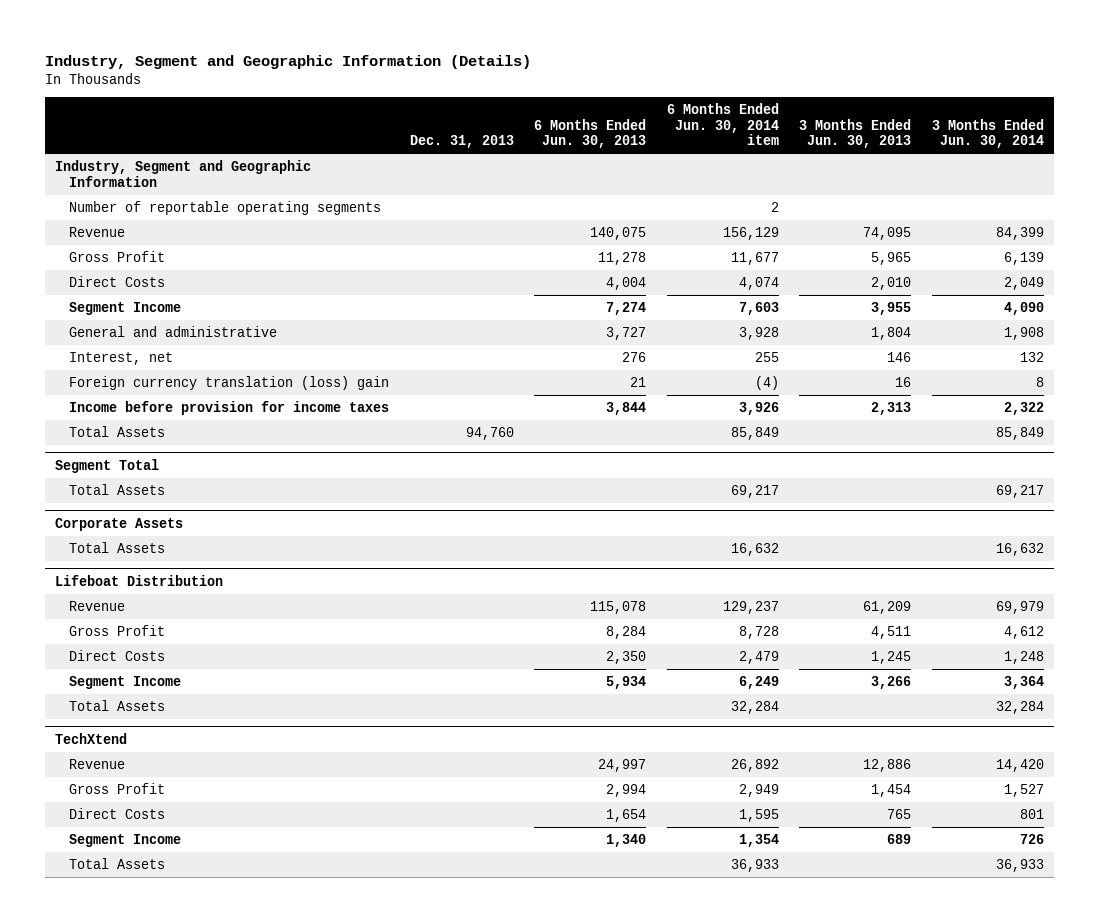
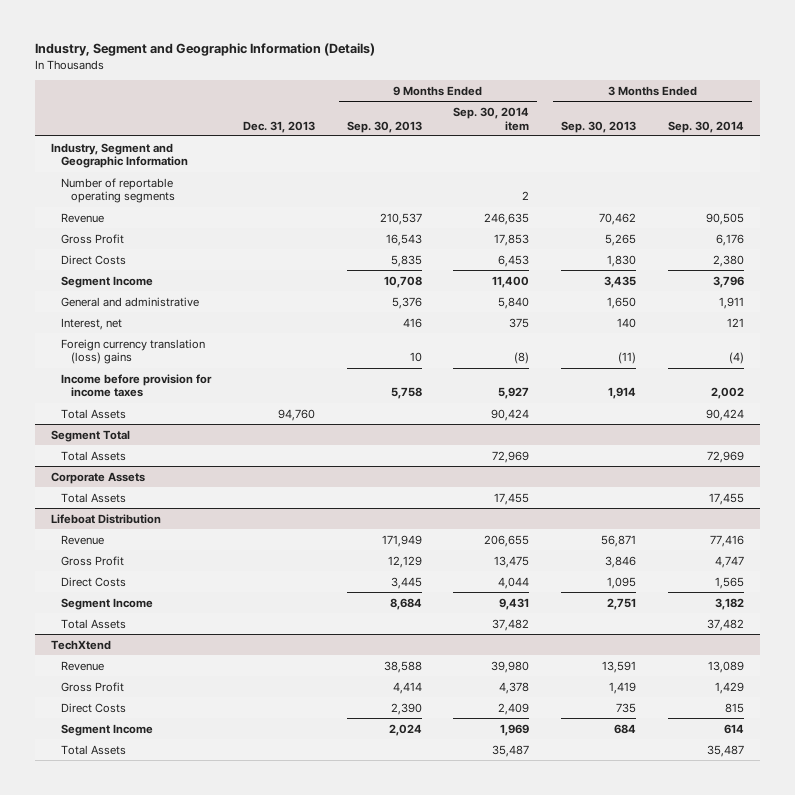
- | Dec. 31, 2013 | 6 Months Ended Jun. 30, 2013 | 6 Months Ended Jun. 30, 2014 item | 3 Months Ended Jun. 30, 2013 | 3 Months Ended Jun. 30, 2014
+ | Dec. 31, 2013 | 9 Months Ended Sep. 30, 2013 | 9 Months Ended Sep. 30, 2014 item | 3 Months Ended Sep. 30, 2013 | 3 Months Ended Sep. 30, 2014
- Foreign currency translation (loss) gain | | 21 | (4) | 16 | 8
+ Foreign currency translation (loss) gains | | 10 | (8) | (11) | (4)

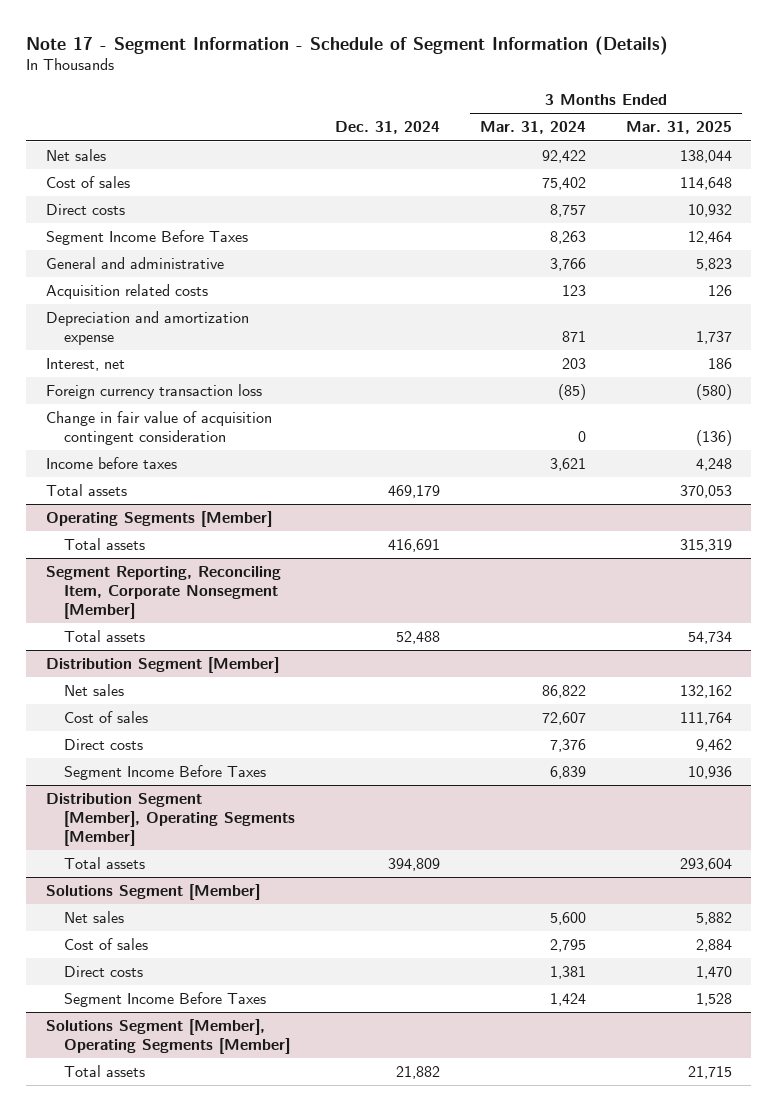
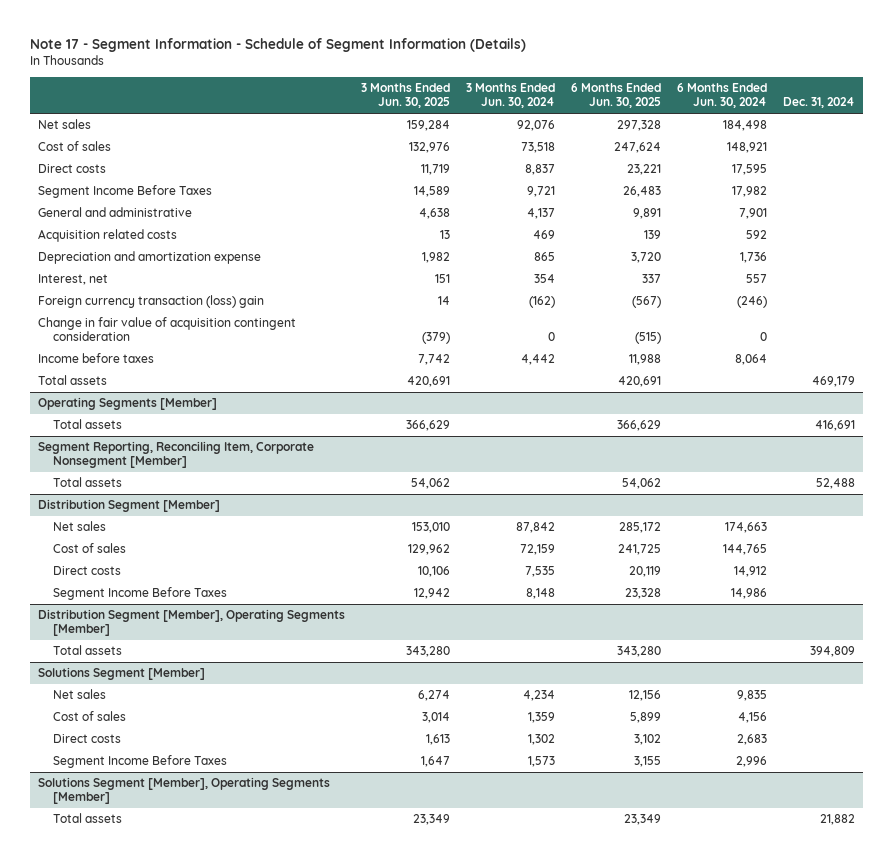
- | Dec. 31, 2024 | 3 Months Ended Mar. 31, 2024 | 3 Months Ended Mar. 31, 2025
+ | 3 Months Ended Jun. 30, 2025 | 3 Months Ended Jun. 30, 2024 | 6 Months Ended Jun. 30, 2025 | 6 Months Ended Jun. 30, 2024 | Dec. 31, 2024
- Foreign currency transaction loss | | (85) | (580)
+ Foreign currency transaction (loss) gain | 14 | (162) | (567) | (246) |

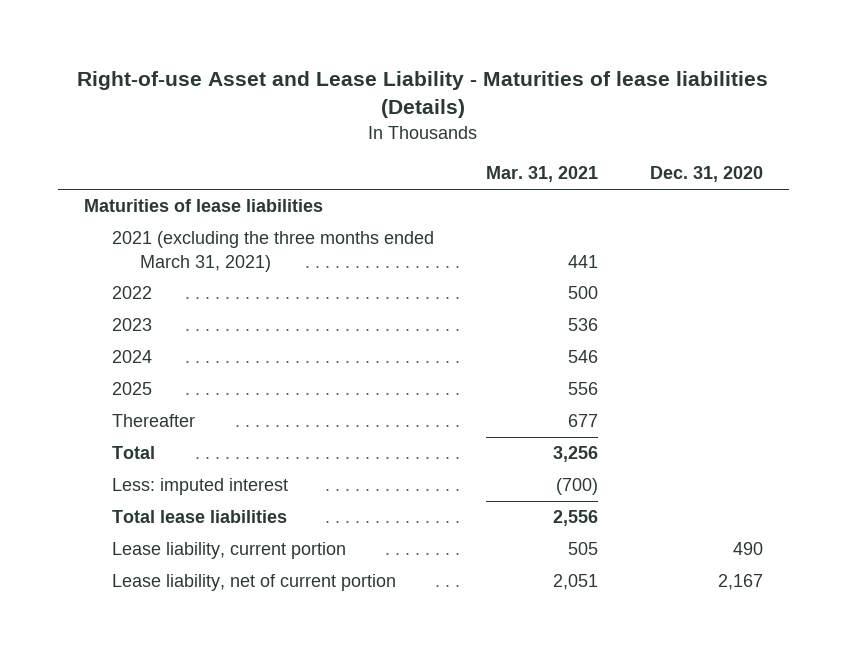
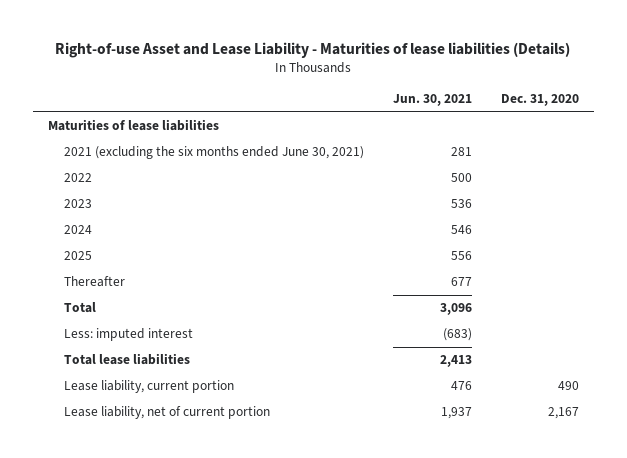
- | Mar. 31, 2021 | Dec. 31, 2020
+ | Jun. 30, 2021 | Dec. 31, 2020
- 2021 (excluding the three months ended March 31, 2021) | 441 |
+ 2021 (excluding the six months ended June 30, 2021) | 281 |

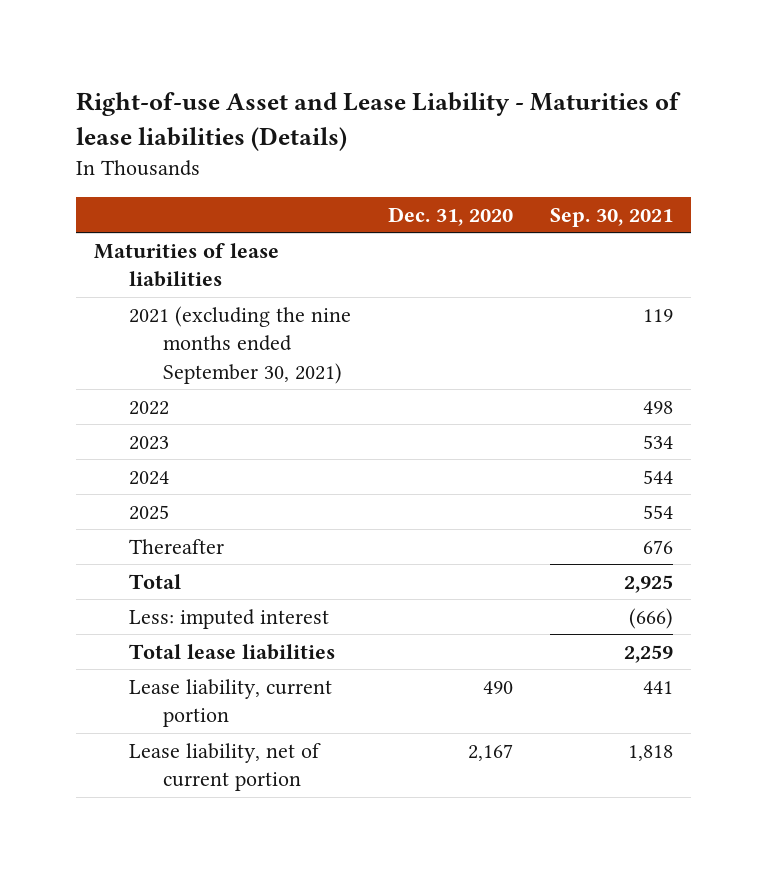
- | Jun. 30, 2021 | Dec. 31, 2020
+ | Dec. 31, 2020 | Sep. 30, 2021
- 2021 (excluding the six months ended June 30, 2021) | 281 |
+ 2021 (excluding the nine months ended September 30, 2021) | | 119

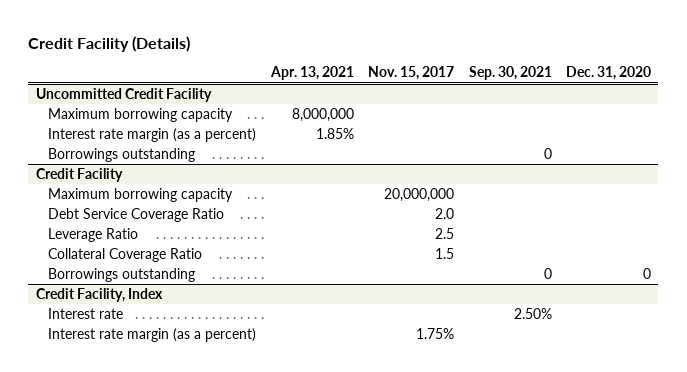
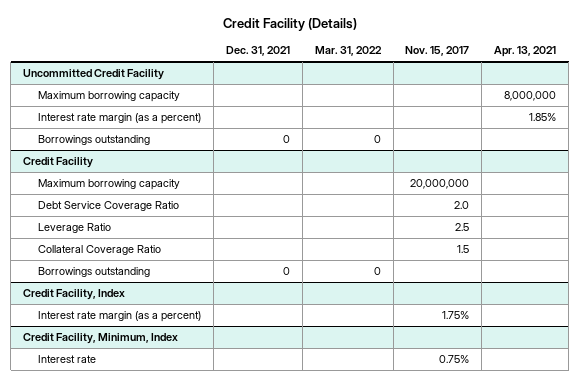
- | Apr. 13, 2021 | Nov. 15, 2017 | Sep. 30, 2021 | Dec. 31, 2020
+ | Dec. 31, 2021 | Mar. 31, 2022 | Nov. 15, 2017 | Apr. 13, 2021
@ Credit Facility, Index
- Interest rate | | | 2.50% |
+ Credit Facility, Minimum, Index
+ Interest rate | | | 0.75% |

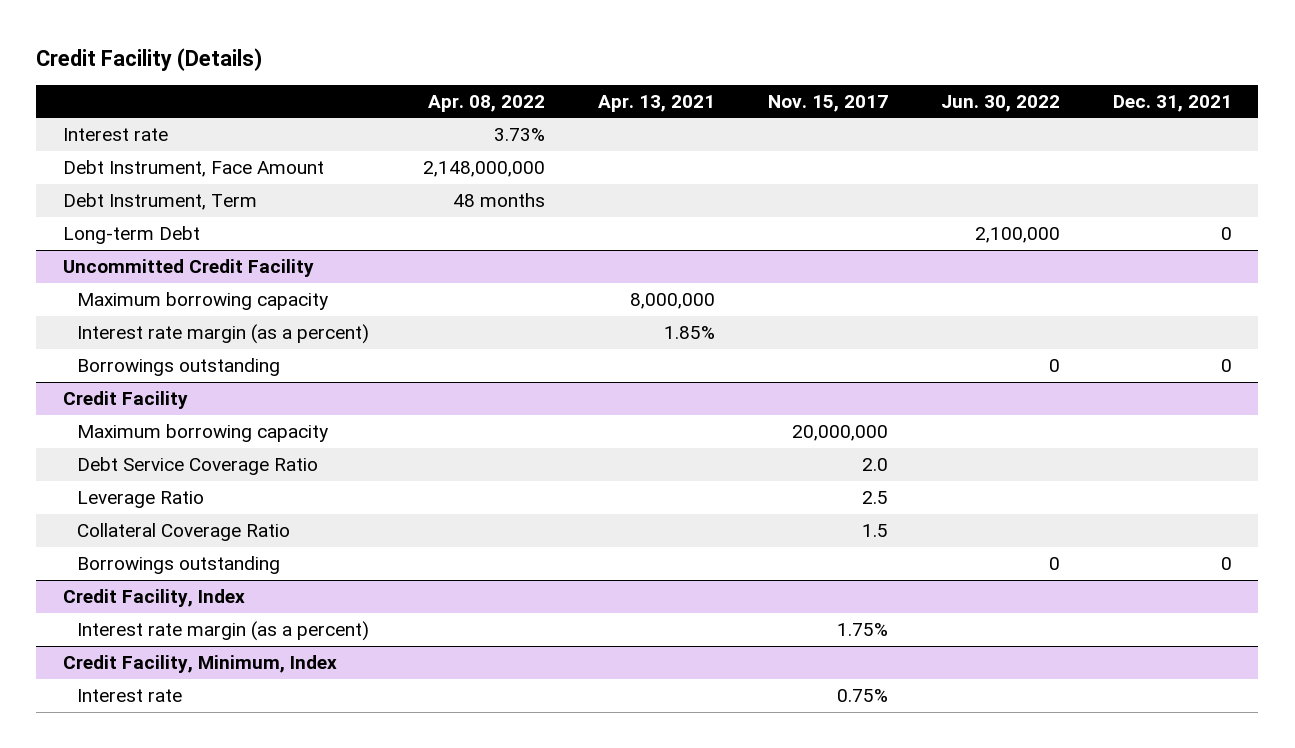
- | Dec. 31, 2021 | Mar. 31, 2022 | Nov. 15, 2017 | Apr. 13, 2021
+ | Apr. 08, 2022 | Apr. 13, 2021 | Nov. 15, 2017 | Jun. 30, 2022 | Dec. 31, 2021
+ Interest rate | 3.73% | | | |
+ Debt Instrument, Face Amount | 2,148,000,000 | | | |
+ Debt Instrument, Term | 48 months | | | |
+ Long-term Debt | | | | 2,100,000 | 0

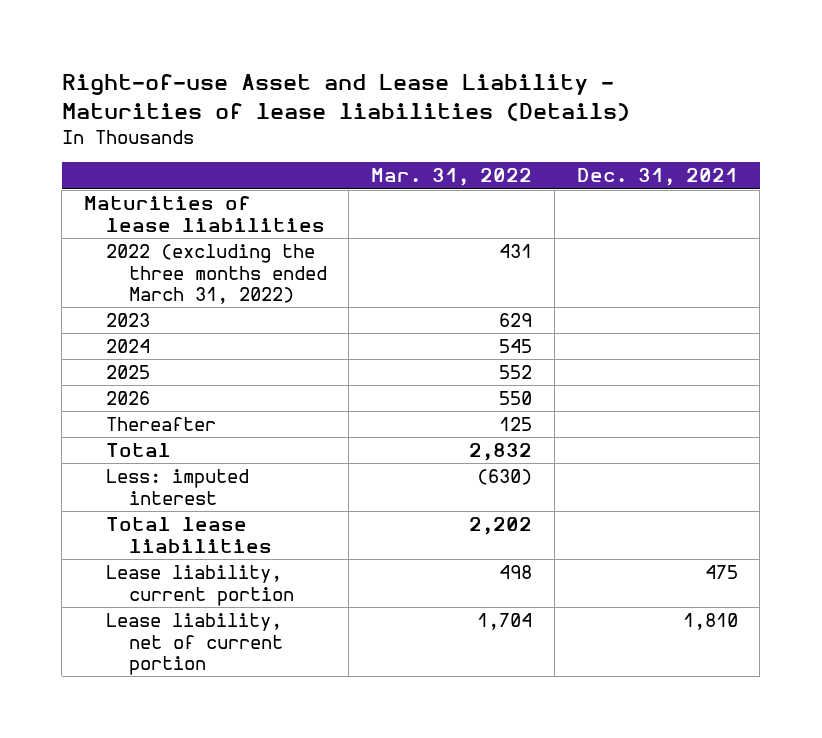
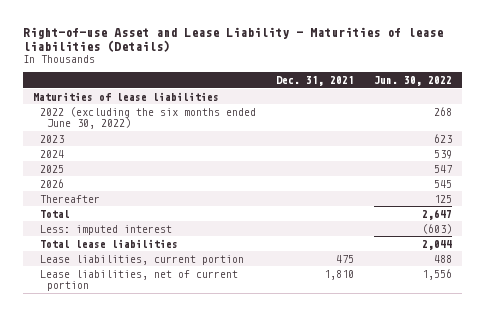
- | Mar. 31, 2022 | Dec. 31, 2021
+ | Dec. 31, 2021 | Jun. 30, 2022
- 2022 (excluding the three months ended March 31, 2022) | 431 |
+ 2022 (excluding the six months ended June 30, 2022) | | 268
- Lease liability, current portion | 498 | 475
- Lease liability, net of current portion | 1,704 | 1,810
+ Lease liabilities, current portion | 475 | 488
+ Lease liabilities, net of current portion | 1,810 | 1,556

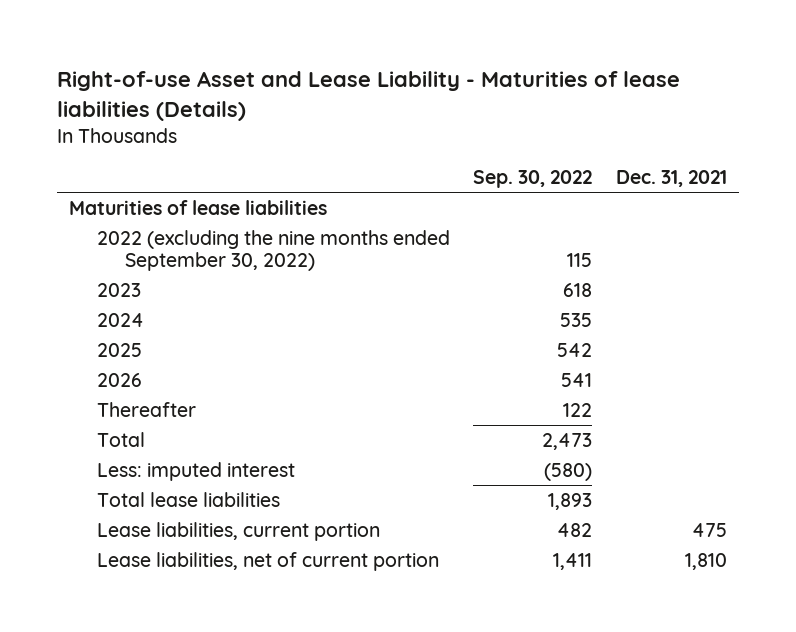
- | Dec. 31, 2021 | Jun. 30, 2022
+ | Sep. 30, 2022 | Dec. 31, 2021
- 2022 (excluding the six months ended June 30, 2022) | | 268
+ 2022 (excluding the nine months ended September 30, 2022) | 115 |

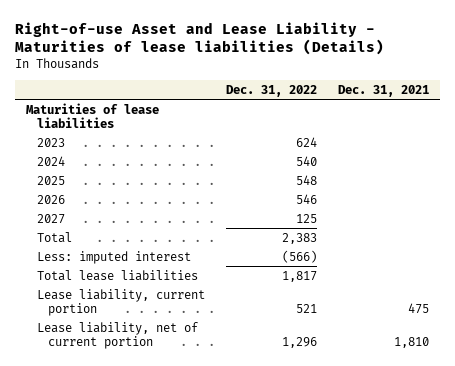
- | Sep. 30, 2022 | Dec. 31, 2021
+ | Dec. 31, 2022 | Dec. 31, 2021
- 2022 (excluding the nine months ended September 30, 2022) | 115 |
- Thereafter | 122 |
+ 2027 | 125 |
- Lease liabilities, current portion | 482 | 475
- Lease liabilities, net of current portion | 1,411 | 1,810
+ Lease liability, current portion | 521 | 475
+ Lease liability, net of current portion | 1,296 | 1,810

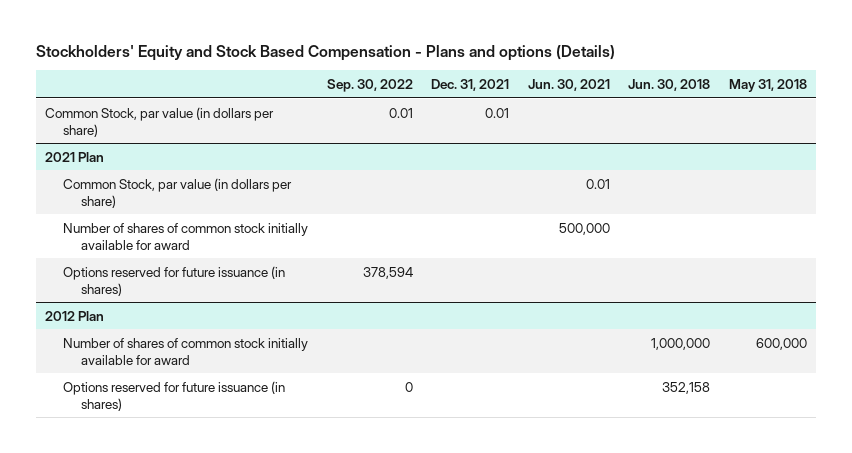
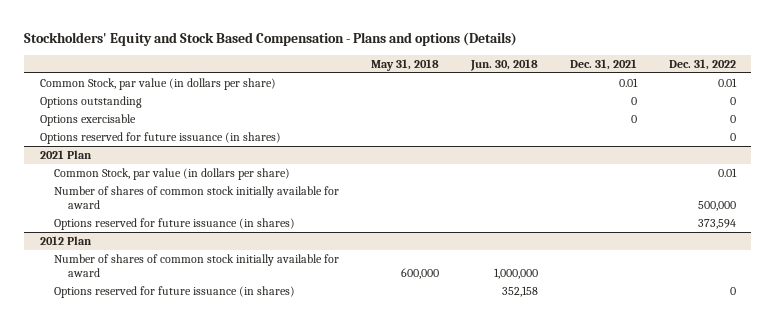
- | Sep. 30, 2022 | Dec. 31, 2021 | Jun. 30, 2021 | Jun. 30, 2018 | May 31, 2018
+ | May 31, 2018 | Jun. 30, 2018 | Dec. 31, 2021 | Dec. 31, 2022
+ Options outstanding | | | 0 | 0
+ Options exercisable | | | 0 | 0
+ Options reserved for future issuance (in shares) | | | | 0

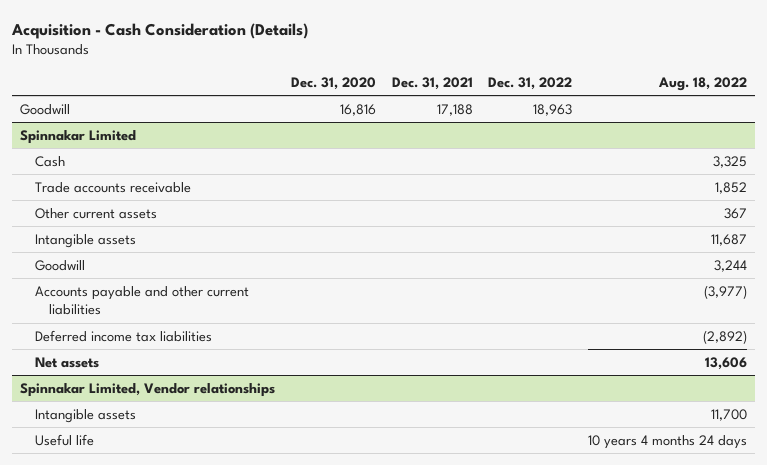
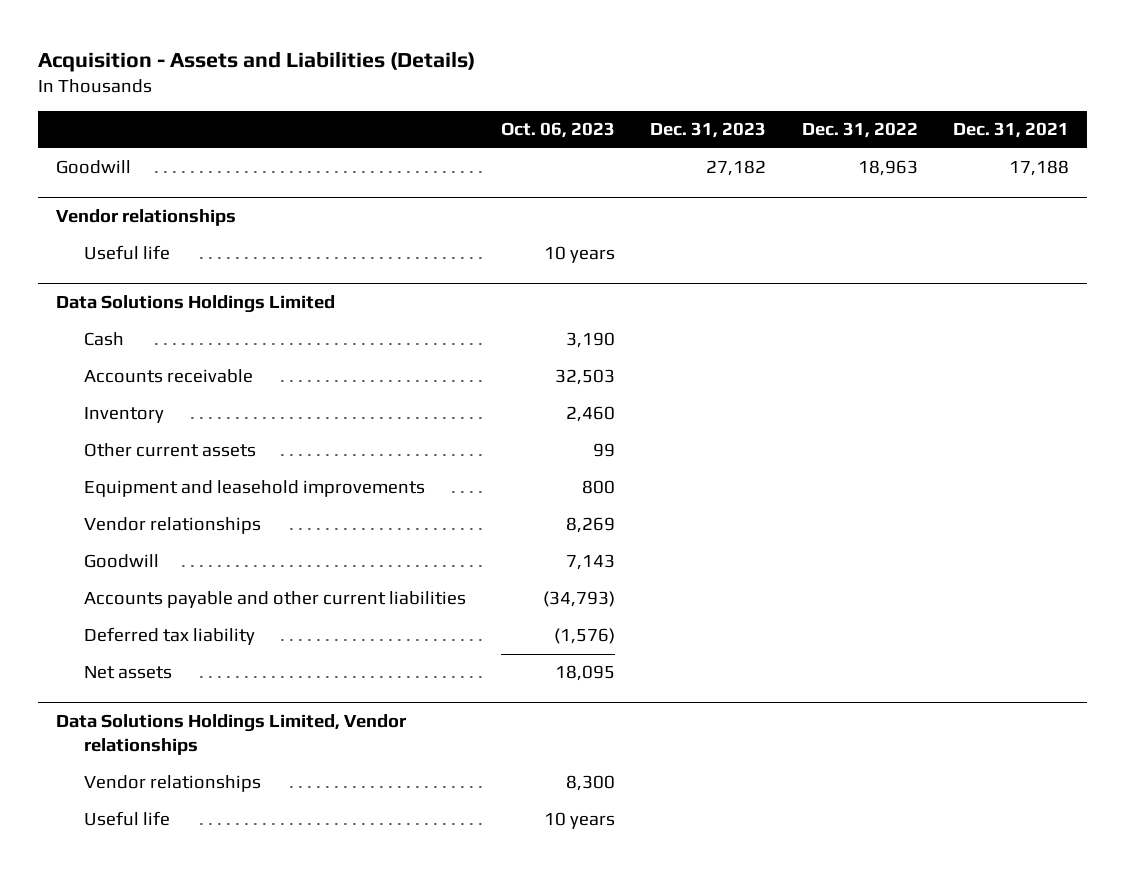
- Acquisition - Cash Consideration (Details)
+ Acquisition - Assets and Liabilities (Details)
- | Dec. 31, 2020 | Dec. 31, 2021 | Dec. 31, 2022 | Aug. 18, 2022
+ | Oct. 06, 2023 | Dec. 31, 2023 | Dec. 31, 2022 | Dec. 31, 2021
- Spinnakar Limited
- Cash | | | | 3,325
- Trade accounts receivable | | | | 1,852
- Other current assets | | | | 367
- Intangible assets | | | | 11,687
- Goodwill | | | | 3,244
- Accounts payable and other current liabilities | | | | (3,977)
- Deferred income tax liabilities | | | | (2,892)
- Net assets | | | | 13,606
- Spinnakar Limited, Vendor relationships
- Intangible assets | | | | 11,700
+ Vendor relationships
+ Data Solutions Holdings Limited
+ Cash | 3,190 | | |
+ Accounts receivable | 32,503 | | |
+ Inventory | 2,460 | | |
+ Other current assets | 99 | | |
+ Equipment and leasehold improvements | 800 | | |
+ Vendor relationships | 8,269 | | |
+ Goodwill | 7,143 | | |
+ Accounts payable and other current liabilities | (34,793) | | |
+ Deferred tax liability | (1,576) | | |
+ Net assets | 18,095 | | |
+ Data Solutions Holdings Limited, Vendor relationships
+ Vendor relationships | 8,300 | | |
+ Useful life | 10 years | | |

